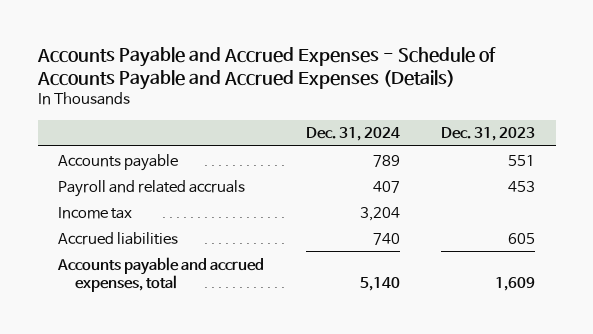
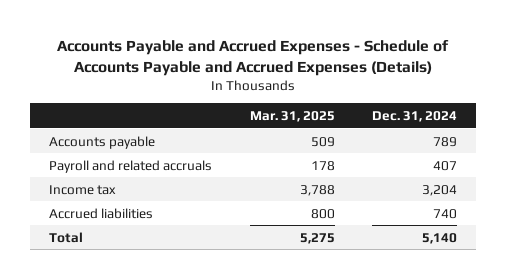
- | Dec. 31, 2024 | Dec. 31, 2023
+ | Mar. 31, 2025 | Dec. 31, 2024
- Accounts payable and accrued expenses, total | 5,140 | 1,609
+ Total | 5,275 | 5,140

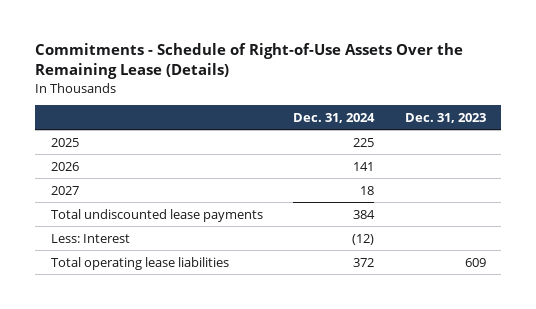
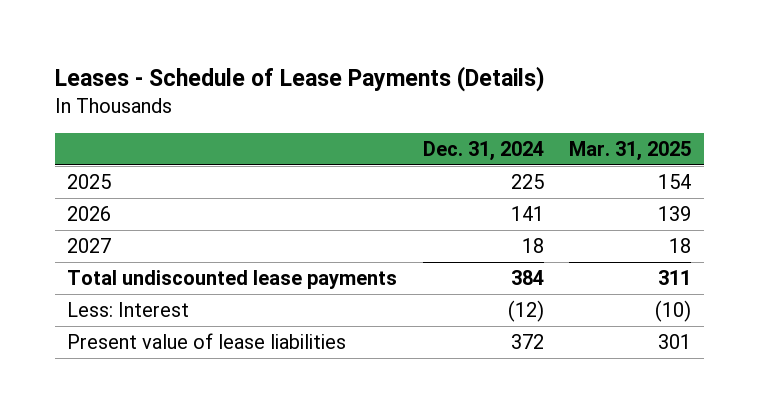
- Commitments - Schedule of Right-of-Use Assets Over the Remaining Lease (Details)
+ Leases - Schedule of Lease Payments (Details)
- | Dec. 31, 2024 | Dec. 31, 2023
+ | Dec. 31, 2024 | Mar. 31, 2025
- Total operating lease liabilities | 372 | 609
+ Present value of lease liabilities | 372 | 301

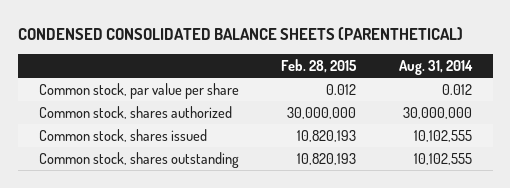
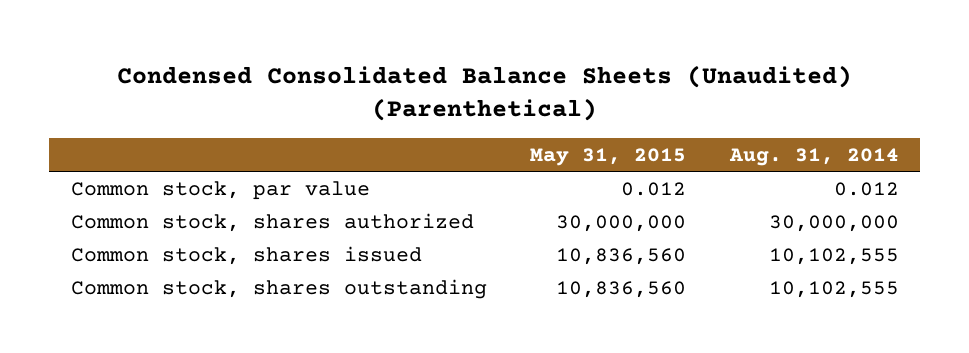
- CONDENSED CONSOLIDATED BALANCE SHEETS (PARENTHETICAL)
+ Condensed Consolidated Balance Sheets (Unaudited) (Parenthetical)
- | Feb. 28, 2015 | Aug. 31, 2014
+ | May 31, 2015 | Aug. 31, 2014
- Common stock, par value per share | 0.012 | 0.012
+ Common stock, par value | 0.012 | 0.012

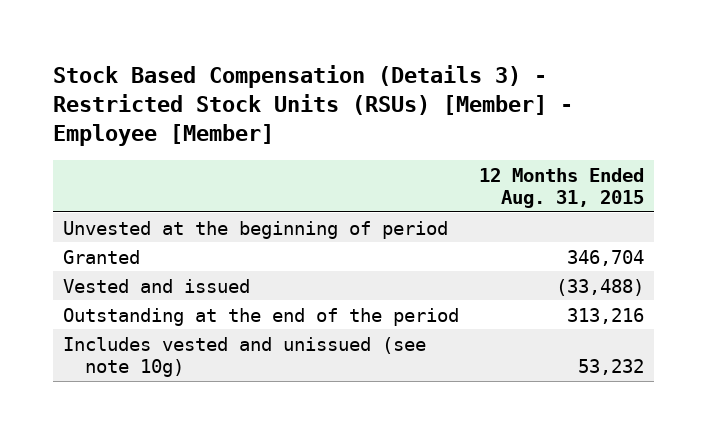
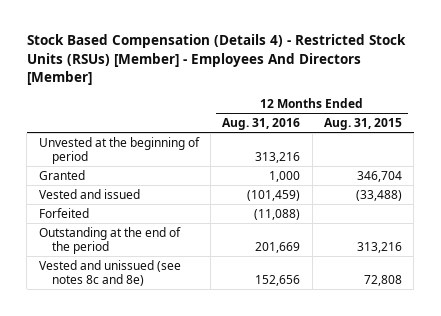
- Stock Based Compensation (Details 3) - Restricted Stock Units (RSUs) [Member] - Employee [Member]
+ Stock Based Compensation (Details 4) - Restricted Stock Units (RSUs) [Member] - Employees And Directors [Member]
- | 12 Months Ended Aug. 31, 2015
+ | 12 Months Ended Aug. 31, 2016 | 12 Months Ended Aug. 31, 2015
+ Forfeited | (11,088) |
- Includes vested and unissued (see note 10g) | 53,232
+ Vested and unissued (see notes 8c and 8e) | 152,656 | 72,808

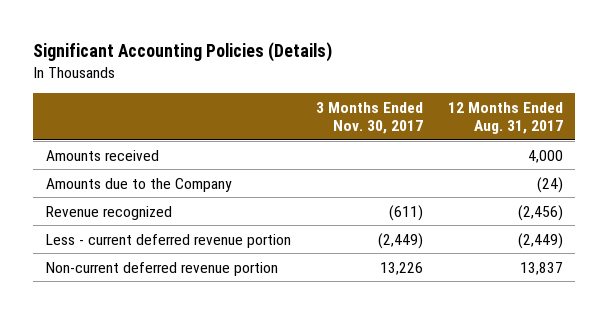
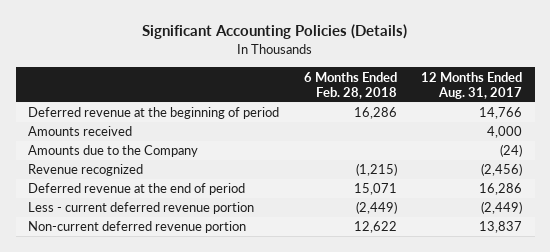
- | 3 Months Ended Nov. 30, 2017 | 12 Months Ended Aug. 31, 2017
+ | 6 Months Ended Feb. 28, 2018 | 12 Months Ended Aug. 31, 2017
+ Deferred revenue at the beginning of period | 16,286 | 14,766
+ Deferred revenue at the end of period | 15,071 | 16,286

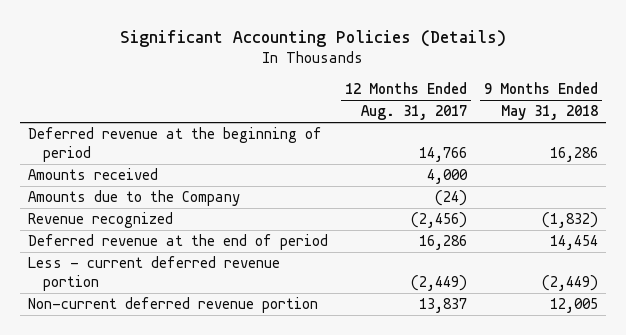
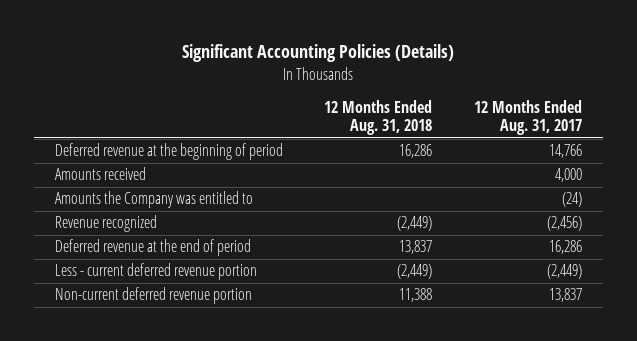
- | 12 Months Ended Aug. 31, 2017 | 9 Months Ended May 31, 2018
+ | 12 Months Ended Aug. 31, 2018 | 12 Months Ended Aug. 31, 2017
- Amounts due to the Company | (24) |
+ Amounts the Company was entitled to | | (24)

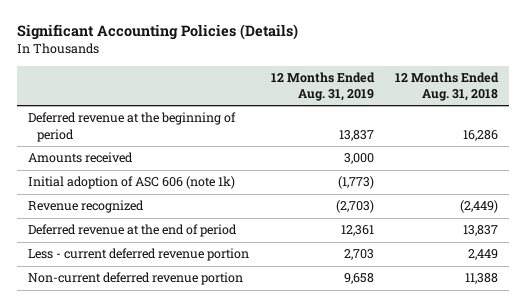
- | 12 Months Ended Aug. 31, 2018 | 12 Months Ended Aug. 31, 2017
+ | 12 Months Ended Aug. 31, 2019 | 12 Months Ended Aug. 31, 2018
- Amounts the Company was entitled to | | (24)
+ Initial adoption of ASC 606 (note 1k) | (1,773) |
- Less - current deferred revenue portion | (2,449) | (2,449)
+ Less - current deferred revenue portion | 2,703 | 2,449

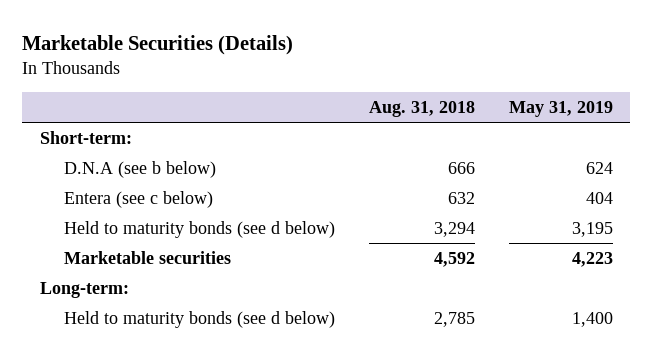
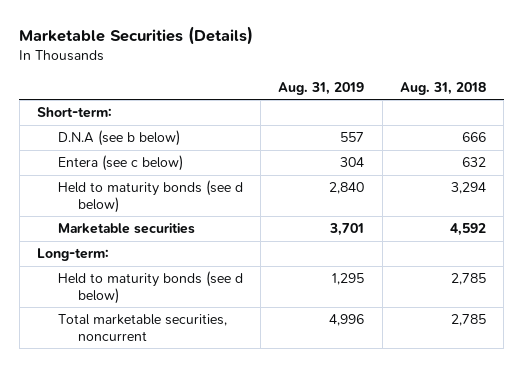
- | Aug. 31, 2018 | May 31, 2019
+ | Aug. 31, 2019 | Aug. 31, 2018
+ Total marketable securities, noncurrent | 4,996 | 2,785

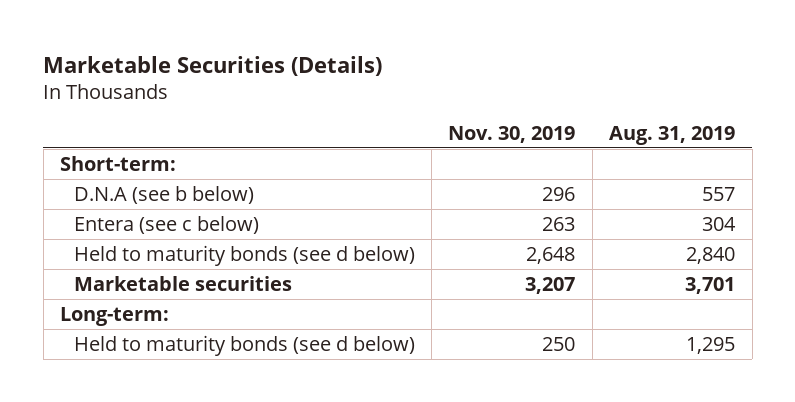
- | Aug. 31, 2019 | Aug. 31, 2018
+ | Nov. 30, 2019 | Aug. 31, 2019
- Total marketable securities, noncurrent | 4,996 | 2,785

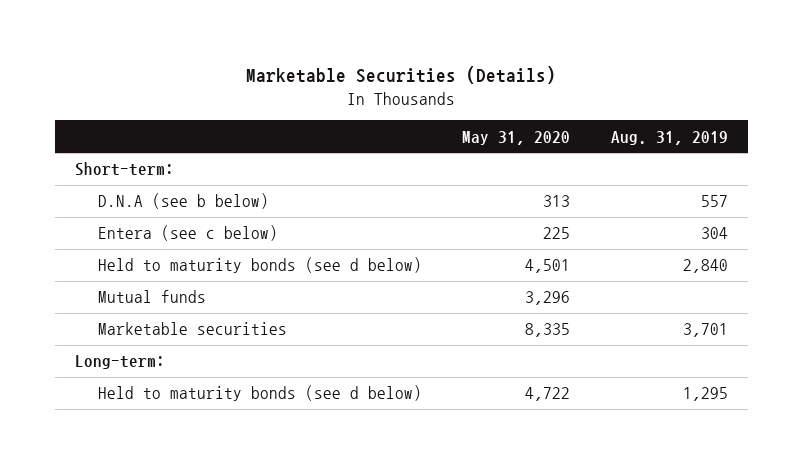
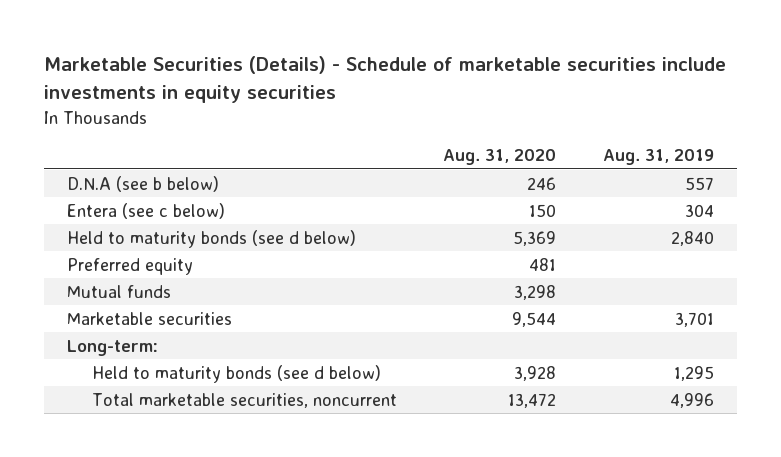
- Marketable Securities (Details)
+ Marketable Securities (Details) - Schedule of marketable securities include investments in equity securities
- | May 31, 2020 | Aug. 31, 2019
+ | Aug. 31, 2020 | Aug. 31, 2019
- Short-term:
+ Preferred equity | 481 |
+ Total marketable securities, noncurrent | 13,472 | 4,996

